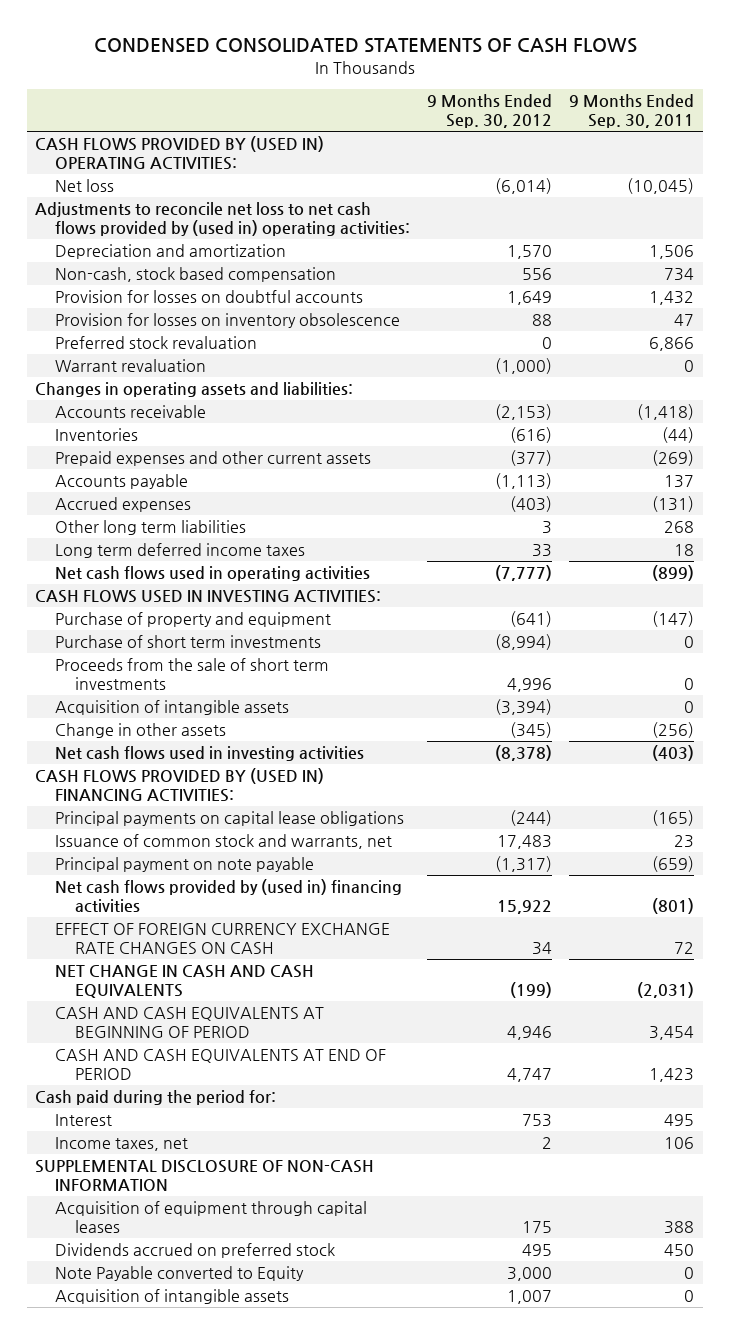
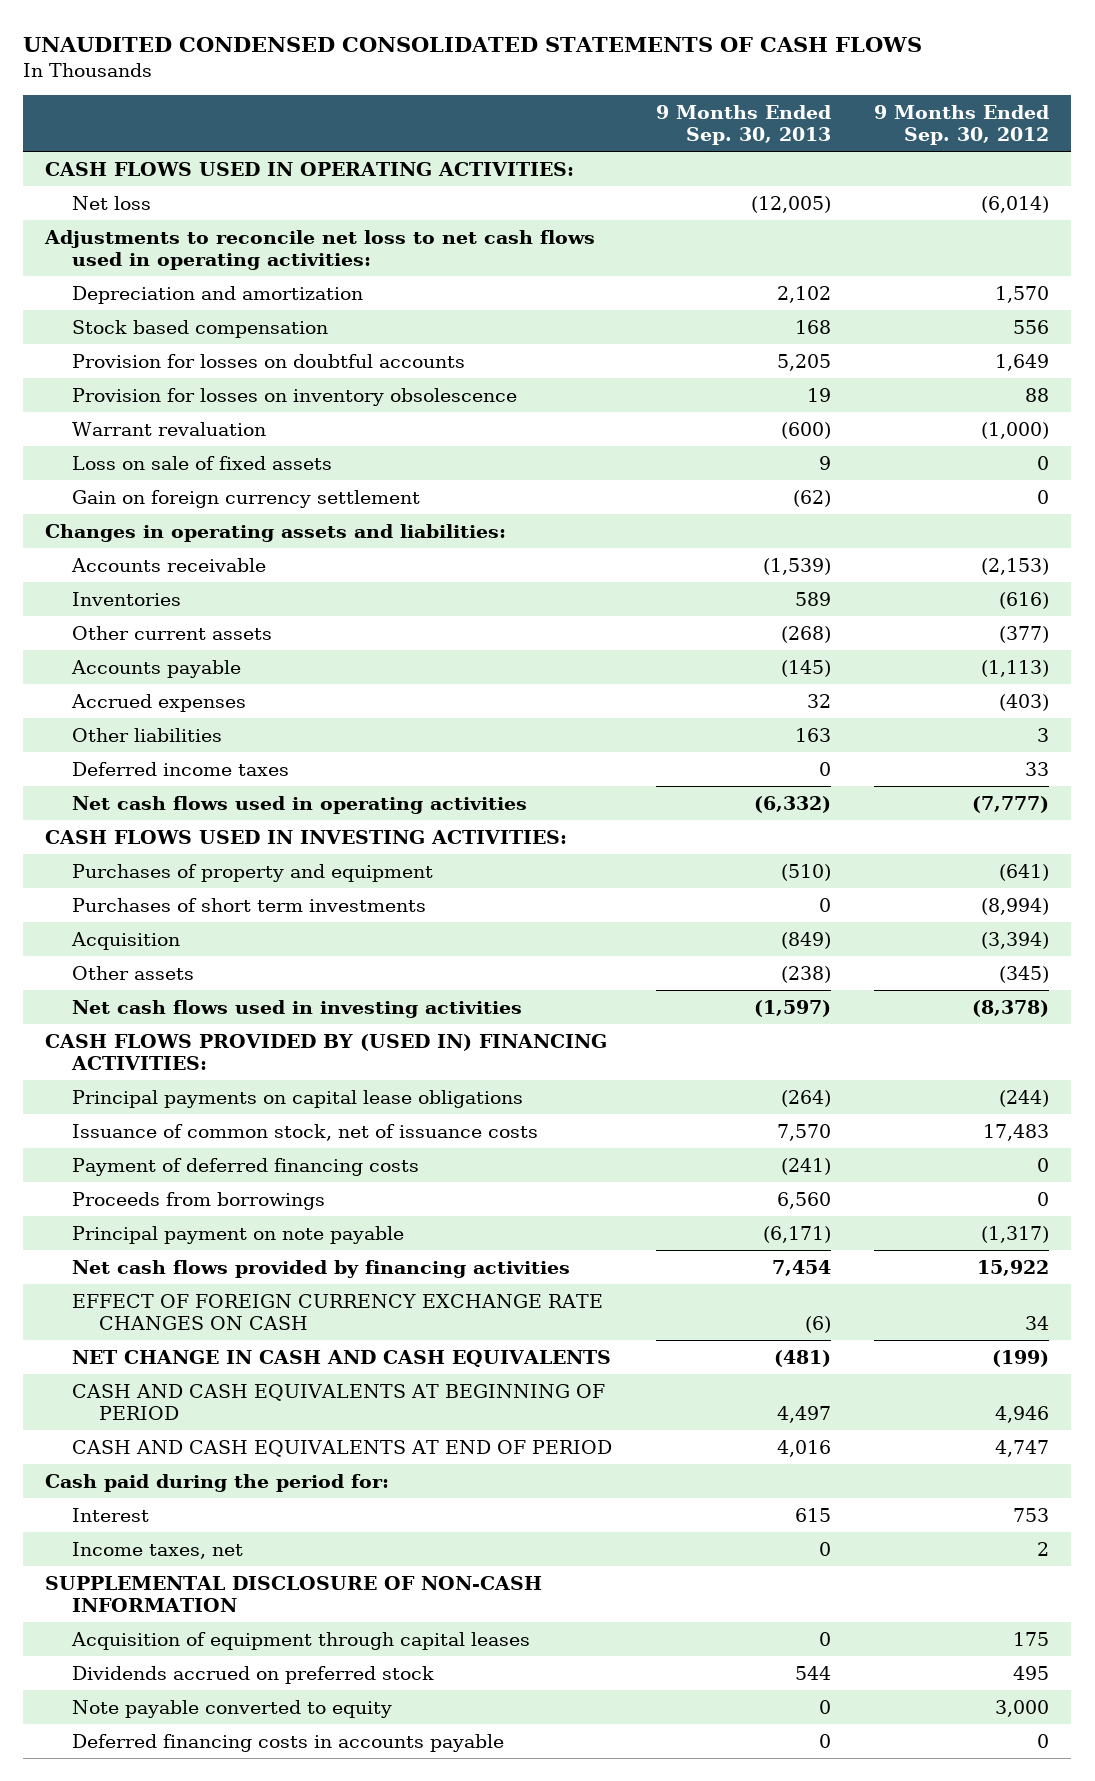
- CONDENSED CONSOLIDATED STATEMENTS OF CASH FLOWS
+ UNAUDITED CONDENSED CONSOLIDATED STATEMENTS OF CASH FLOWS
- | 9 Months Ended Sep. 30, 2012 | 9 Months Ended Sep. 30, 2011
+ | 9 Months Ended Sep. 30, 2013 | 9 Months Ended Sep. 30, 2012
- CASH FLOWS PROVIDED BY (USED IN) OPERATING ACTIVITIES:
+ CASH FLOWS USED IN OPERATING ACTIVITIES:
- Adjustments to reconcile net loss to net cash flows provided by (used in) operating activities:
+ Adjustments to reconcile net loss to net cash flows used in operating activities:
- Non-cash, stock based compensation | 556 | 734
+ Stock based compensation | 168 | 556
- Preferred stock revaluation | 0 | 6,866
+ Loss on sale of fixed assets | 9 | 0
+ Gain on foreign currency settlement | (62) | 0
- Prepaid expenses and other current assets | (377) | (269)
+ Other current assets | (268) | (377)
- Other long term liabilities | 3 | 268
- Long term deferred income taxes | 33 | 18
+ Other liabilities | 163 | 3
+ Deferred income taxes | 0 | 33
- Purchase of property and equipment | (641) | (147)
- Purchase of short term investments | (8,994) | 0
- Proceeds from the sale of short term investments | 4,996 | 0
- Acquisition of intangible assets | (3,394) | 0
- Change in other assets | (345) | (256)
+ Purchases of property and equipment | (510) | (641)
+ Purchases of short term investments | 0 | (8,994)
+ Acquisition | (849) | (3,394)
+ Other assets | (238) | (345)
- Issuance of common stock and warrants, net | 17,483 | 23
+ Issuance of common stock, net of issuance costs | 7,570 | 17,483
+ Payment of deferred financing costs | (241) | 0
+ Proceeds from borrowings | 6,560 | 0
- Net cash flows provided by (used in) financing activities | 15,922 | (801)
+ Net cash flows provided by financing activities | 7,454 | 15,922
- Note Payable converted to Equity | 3,000 | 0
- Acquisition of intangible assets | 1,007 | 0
+ Note payable converted to equity | 0 | 3,000
+ Deferred financing costs in accounts payable | 0 | 0

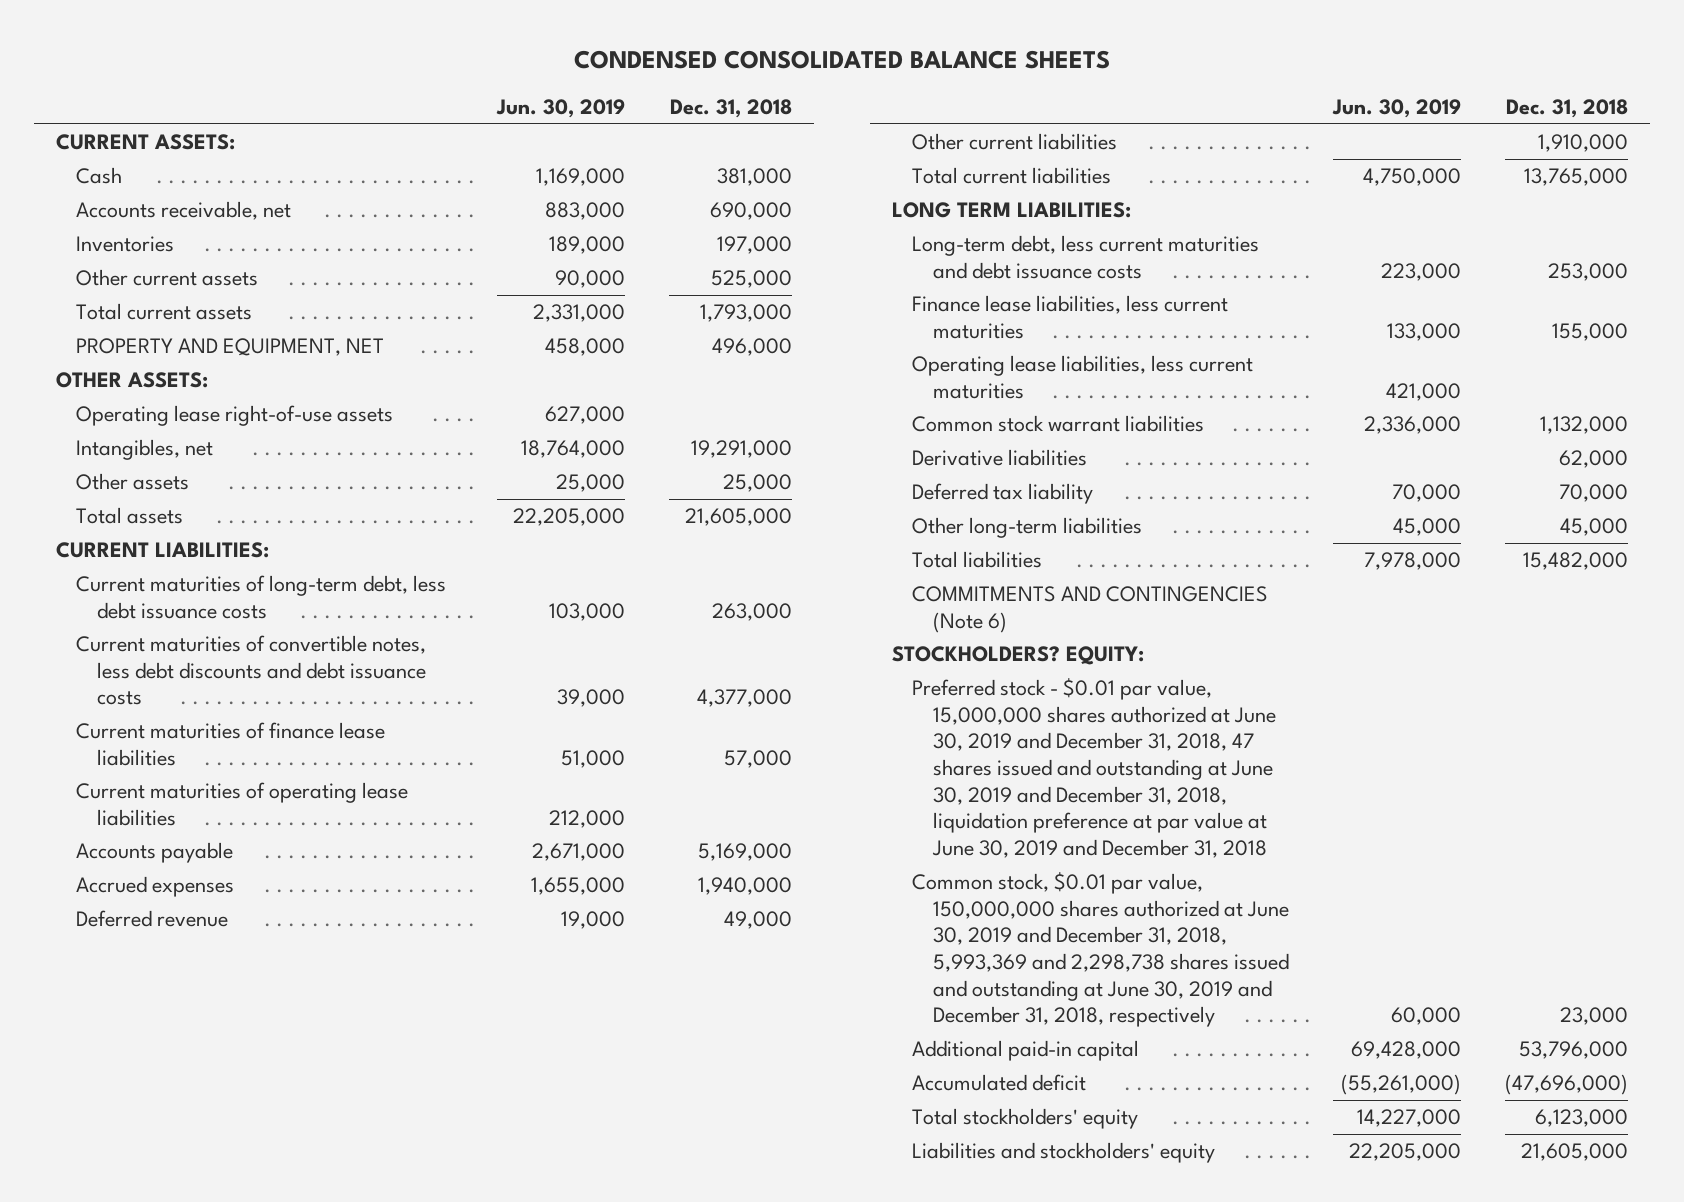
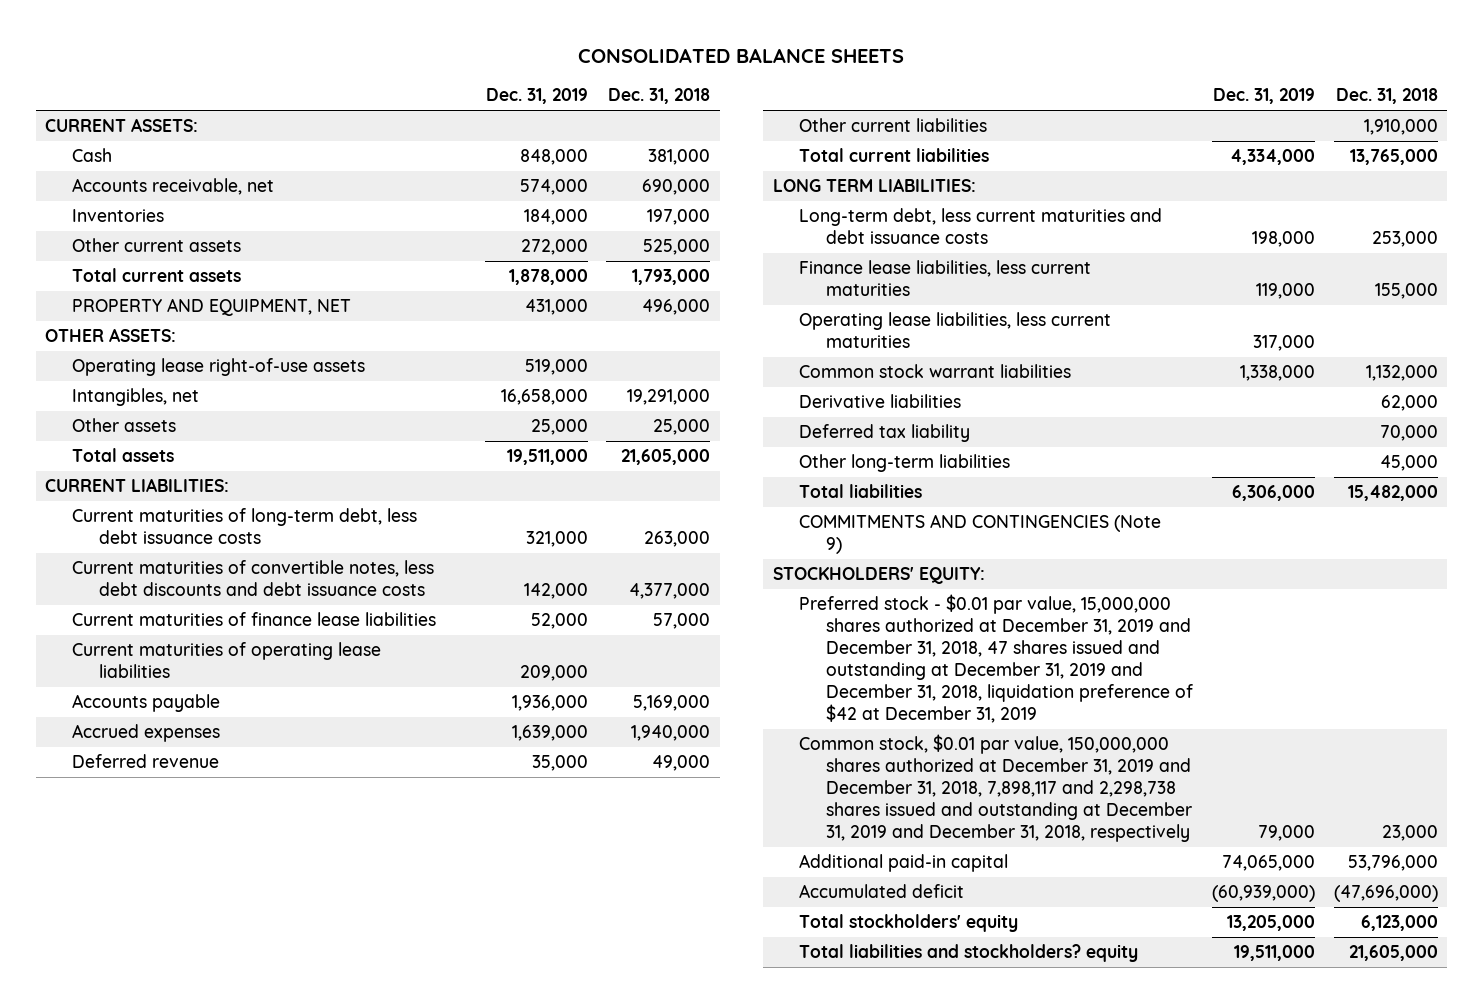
- CONDENSED CONSOLIDATED BALANCE SHEETS
+ CONSOLIDATED BALANCE SHEETS
- | Jun. 30, 2019 | Dec. 31, 2018
+ | Dec. 31, 2019 | Dec. 31, 2018
- COMMITMENTS AND CONTINGENCIES (Note 6)
- STOCKHOLDERS? EQUITY:
- Preferred stock - $0.01 par value, 15,000,000 shares authorized at June 30, 2019 and December 31, 2018, 47 shares issued and outstanding at June 30, 2019 and December 31, 2018, liquidation preference at par value at June 30, 2019 and December 31, 2018
- Common stock, $0.01 par value, 150,000,000 shares authorized at June 30, 2019 and December 31, 2018, 5,993,369 and 2,298,738 shares issued and outstanding at June 30, 2019 and December 31, 2018, respectively | 60,000 | 23,000
+ COMMITMENTS AND CONTINGENCIES (Note 9)
+ STOCKHOLDERS' EQUITY:
+ Preferred stock - $0.01 par value, 15,000,000 shares authorized at December 31, 2019 and December 31, 2018, 47 shares issued and outstanding at December 31, 2019 and December 31, 2018, liquidation preference of $42 at December 31, 2019
+ Common stock, $0.01 par value, 150,000,000 shares authorized at December 31, 2019 and December 31, 2018, 7,898,117 and 2,298,738 shares issued and outstanding at December 31, 2019 and December 31, 2018, respectively | 79,000 | 23,000
- Liabilities and stockholders' equity | 22,205,000 | 21,605,000
+ Total liabilities and stockholders? equity | 19,511,000 | 21,605,000

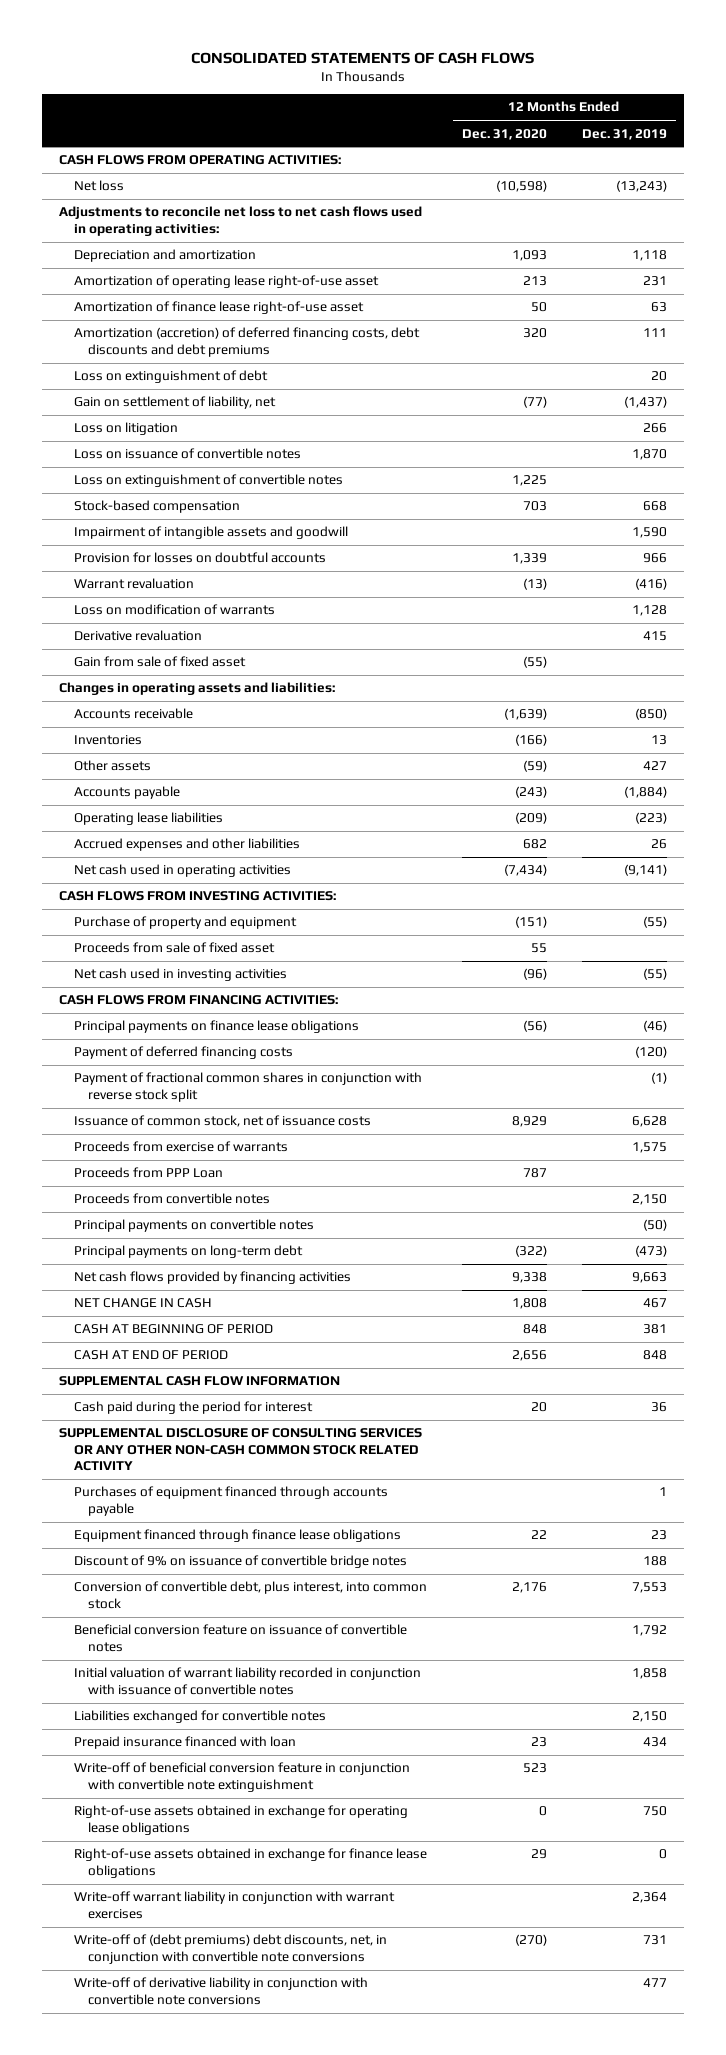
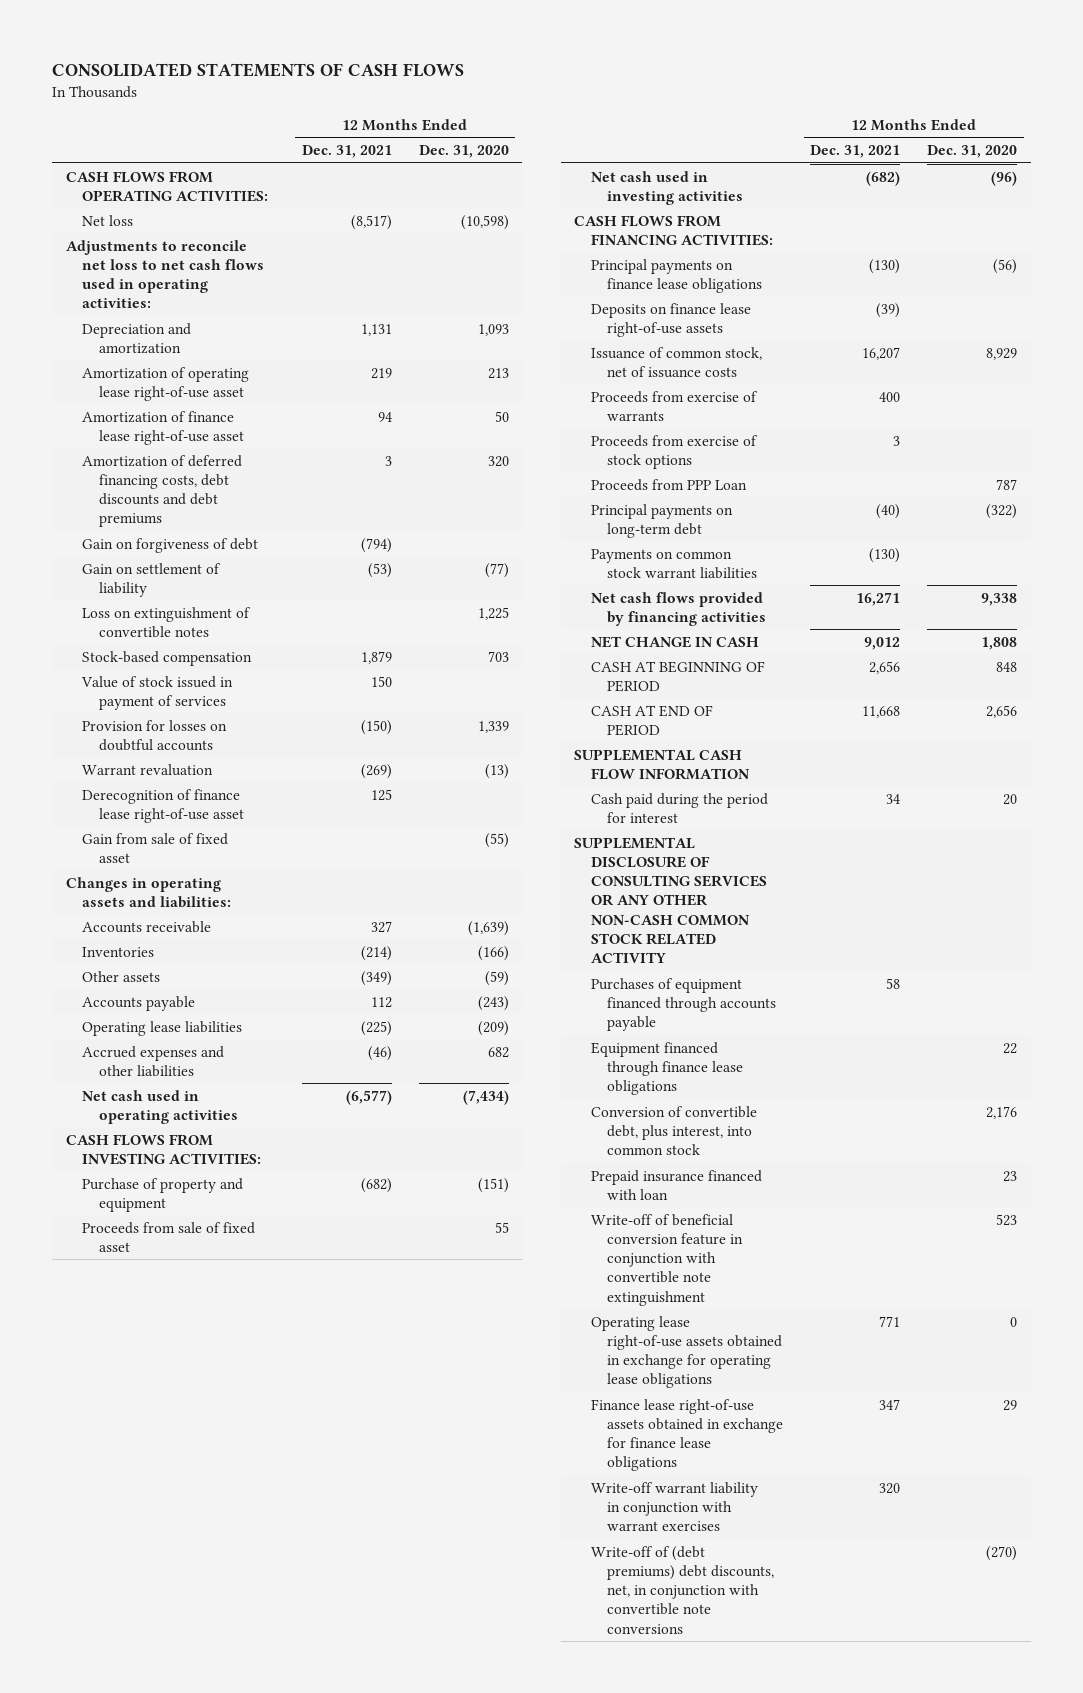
- | 12 Months Ended Dec. 31, 2020 | 12 Months Ended Dec. 31, 2019
+ | 12 Months Ended Dec. 31, 2021 | 12 Months Ended Dec. 31, 2020
- Amortization (accretion) of deferred financing costs, debt discounts and debt premiums | 320 | 111
- Loss on extinguishment of debt | | 20
- Gain on settlement of liability, net | (77) | (1,437)
- Loss on litigation | | 266
- Loss on issuance of convertible notes | | 1,870
+ Amortization of deferred financing costs, debt discounts and debt premiums | 3 | 320
+ Gain on forgiveness of debt | (794) |
+ Gain on settlement of liability | (53) | (77)
- Impairment of intangible assets and goodwill | | 1,590
+ Value of stock issued in payment of services | 150 |
- Loss on modification of warrants | | 1,128
- Derivative revaluation | | 415
+ Derecognition of finance lease right-of-use asset | 125 |
- Payment of deferred financing costs | | (120)
- Payment of fractional common shares in conjunction with reverse stock split | | (1)
+ Deposits on finance lease right-of-use assets | (39) |
+ Proceeds from exercise of stock options | 3 |
- Proceeds from convertible notes | | 2,150
- Principal payments on convertible notes | | (50)
+ Payments on common stock warrant liabilities | (130) |
- Discount of 9% on issuance of convertible bridge notes | | 188
- Beneficial conversion feature on issuance of convertible notes | | 1,792
- Initial valuation of warrant liability recorded in conjunction with issuance of convertible notes | | 1,858
- Liabilities exchanged for convertible notes | | 2,150
- Right-of-use assets obtained in exchange for operating lease obligations | 0 | 750
- Right-of-use assets obtained in exchange for finance lease obligations | 29 | 0
+ Operating lease right-of-use assets obtained in exchange for operating lease obligations | 771 | 0
+ Finance lease right-of-use assets obtained in exchange for finance lease obligations | 347 | 29
- Write-off of derivative liability in conjunction with convertible note conversions | | 477

